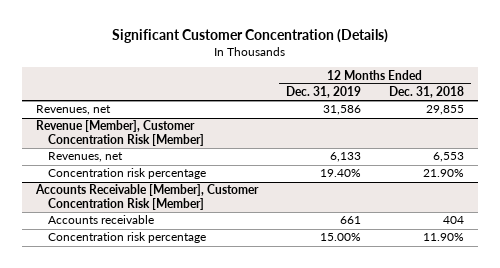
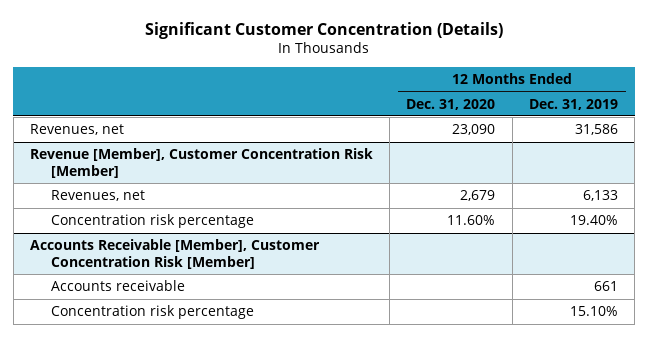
- | 12 Months Ended Dec. 31, 2019 | 12 Months Ended Dec. 31, 2018
+ | 12 Months Ended Dec. 31, 2020 | 12 Months Ended Dec. 31, 2019
@ Accounts Receivable [Member], Customer Concentration Risk [Member]
- Concentration risk percentage | 15.00% | 11.90%
+ Concentration risk percentage | | 15.10%

